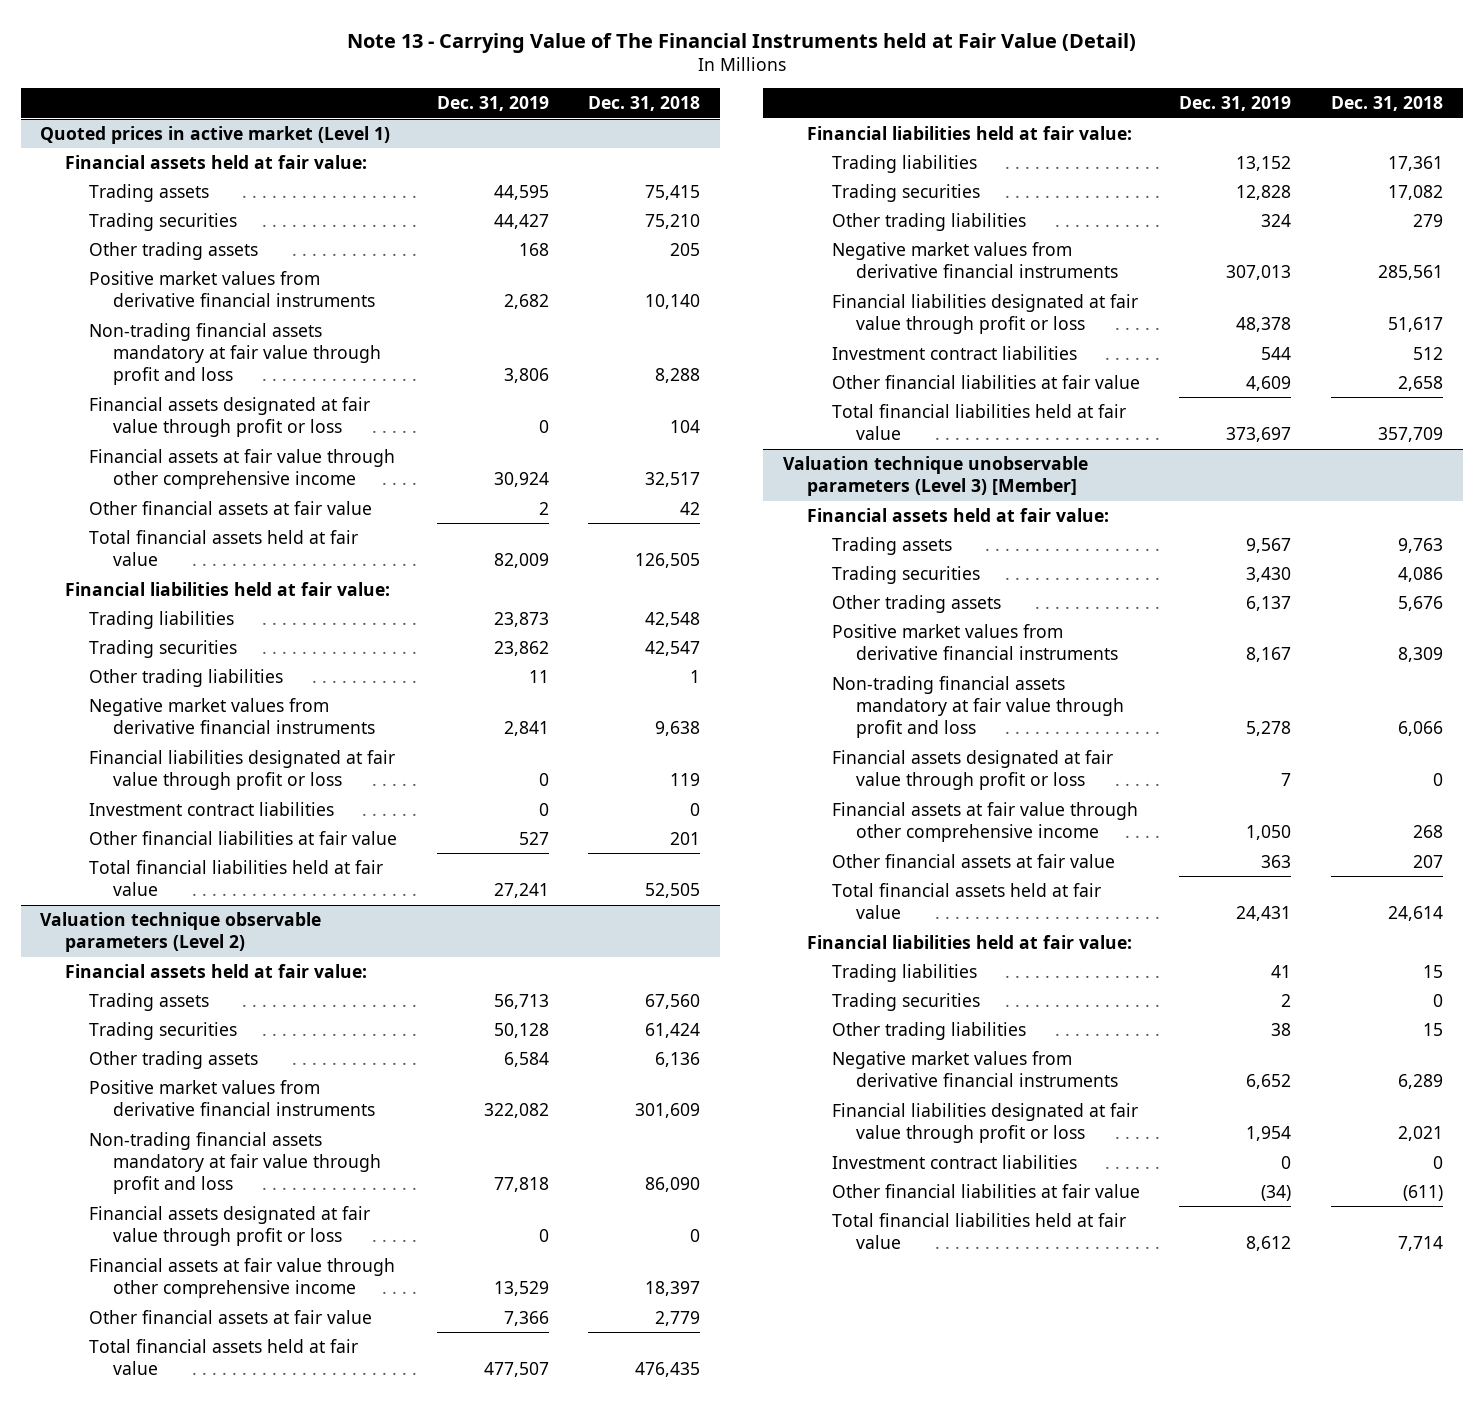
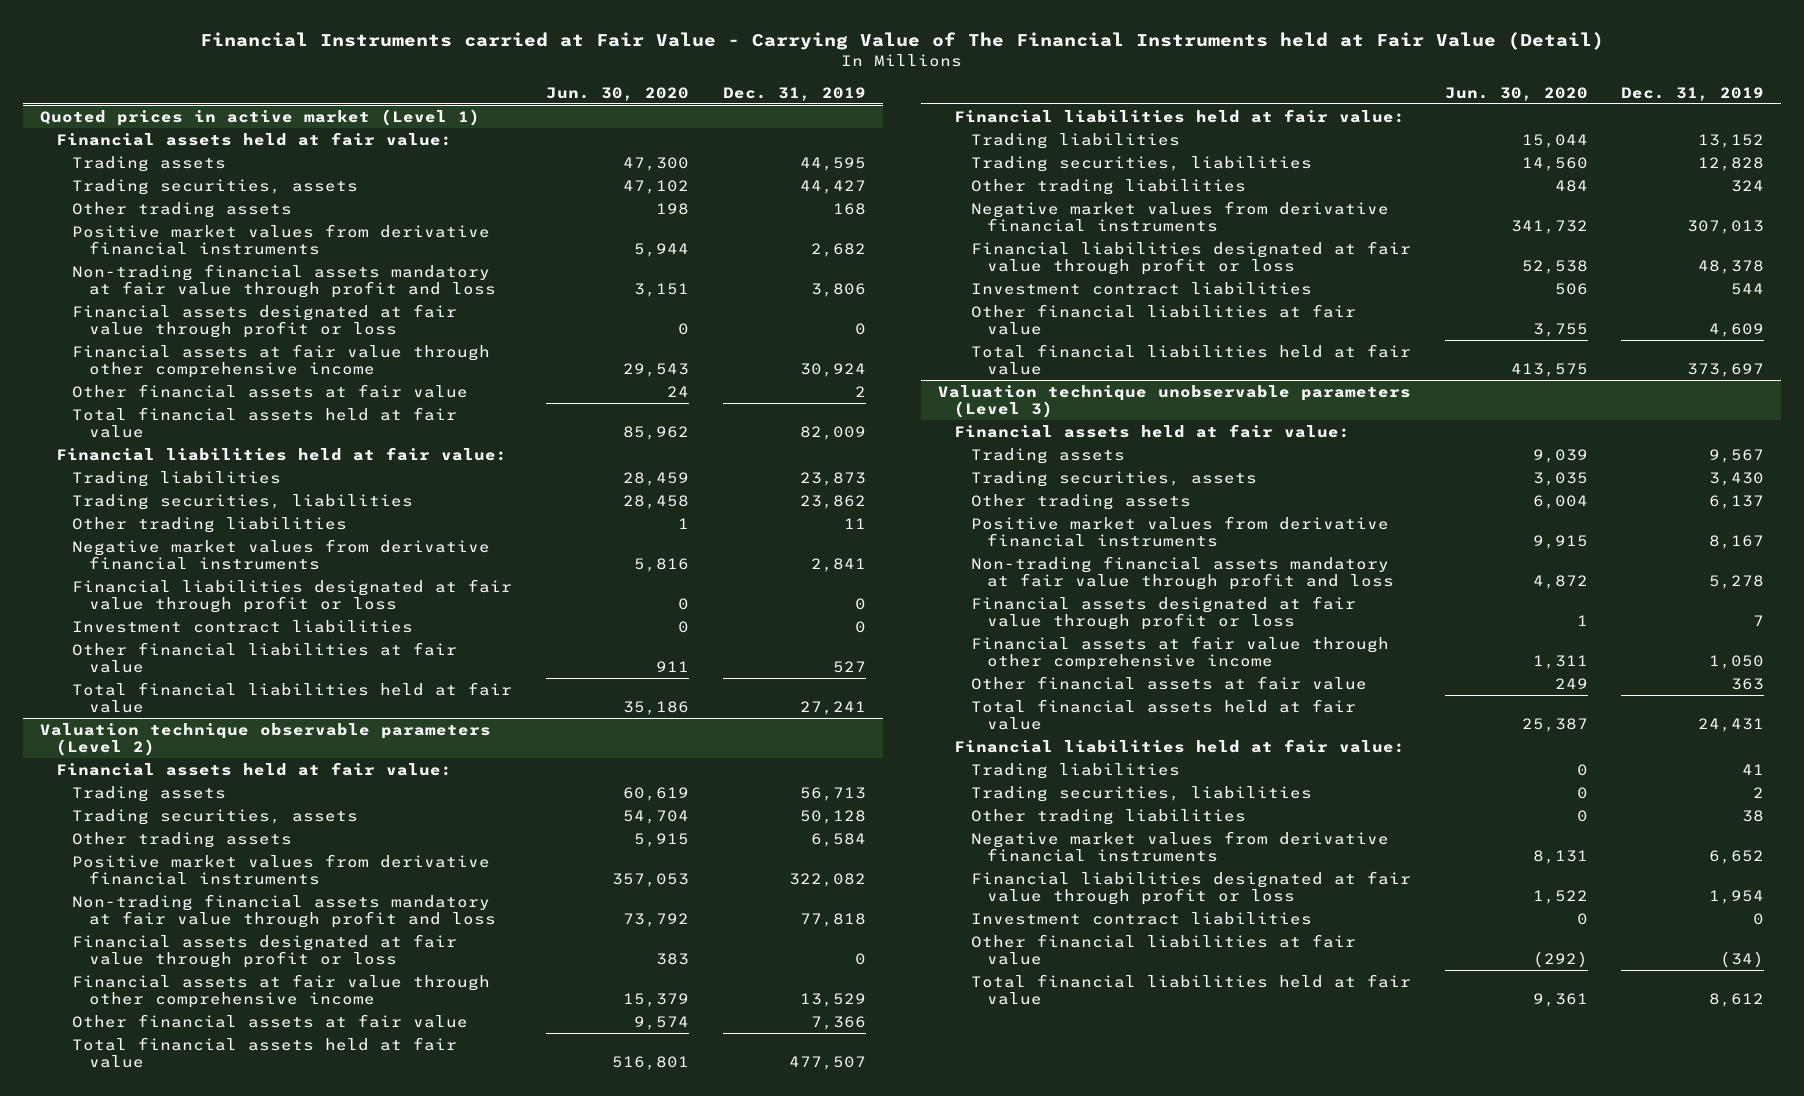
- Note 13 - Carrying Value of The Financial Instruments held at Fair Value (Detail)
+ Financial Instruments carried at Fair Value - Carrying Value of The Financial Instruments held at Fair Value (Detail)
- | Dec. 31, 2019 | Dec. 31, 2018
+ | Jun. 30, 2020 | Dec. 31, 2019
@ Quoted prices in active market (Level 1)
- Trading securities | 44,427 | 75,210
+ Trading securities, assets | 47,102 | 44,427
- Trading securities | 23,862 | 42,547
+ Trading securities, liabilities | 28,458 | 23,862
@ Valuation technique observable parameters (Level 2)
- Trading securities | 50,128 | 61,424
+ Trading securities, assets | 54,704 | 50,128
- Trading securities | 12,828 | 17,082
+ Trading securities, liabilities | 14,560 | 12,828
- Valuation technique unobservable parameters (Level 3) [Member]
+ Valuation technique unobservable parameters (Level 3)
- Trading securities | 3,430 | 4,086
+ Trading securities, assets | 3,035 | 3,430
- Trading securities | 2 | 0
+ Trading securities, liabilities | 0 | 2

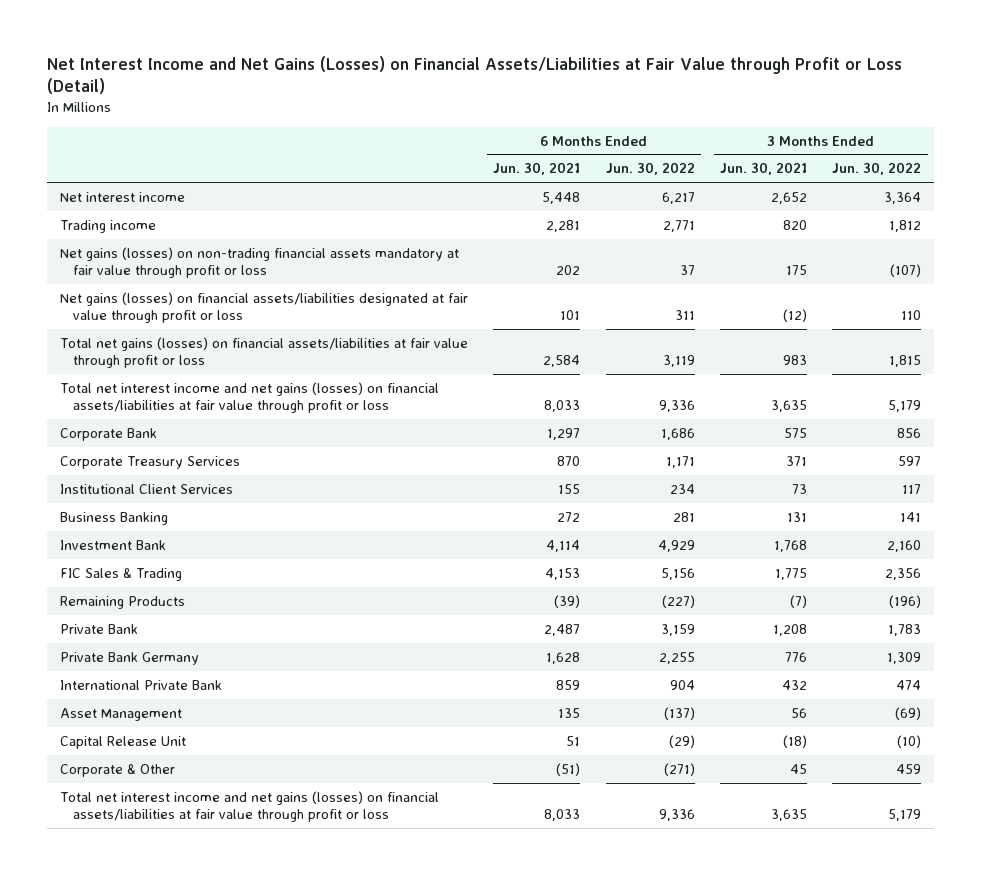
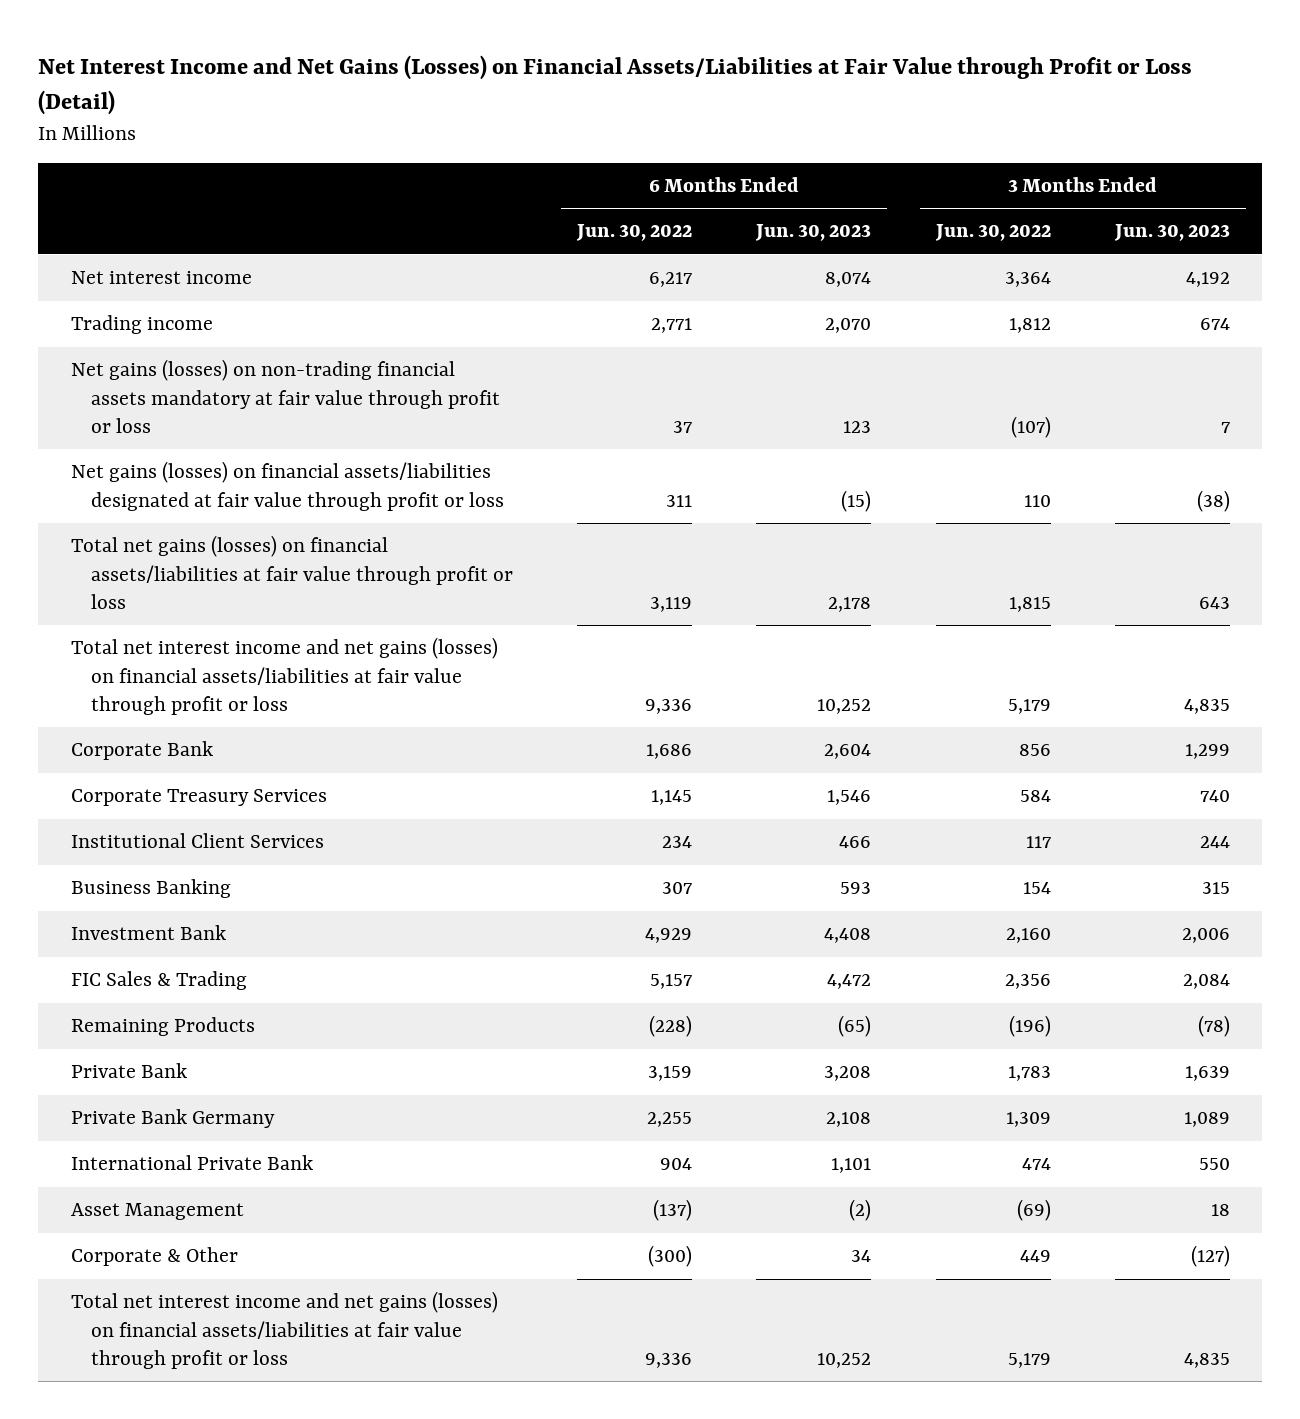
- | 6 Months Ended Jun. 30, 2021 | 6 Months Ended Jun. 30, 2022 | 3 Months Ended Jun. 30, 2021 | 3 Months Ended Jun. 30, 2022
+ | 6 Months Ended Jun. 30, 2022 | 6 Months Ended Jun. 30, 2023 | 3 Months Ended Jun. 30, 2022 | 3 Months Ended Jun. 30, 2023
- Corporate Treasury Services | 870 | 1,171 | 371 | 597
+ Corporate Treasury Services | 1,145 | 1,546 | 584 | 740
- Business Banking | 272 | 281 | 131 | 141
+ Business Banking | 307 | 593 | 154 | 315
- FIC Sales & Trading | 4,153 | 5,156 | 1,775 | 2,356
- Remaining Products | (39) | (227) | (7) | (196)
+ FIC Sales & Trading | 5,157 | 4,472 | 2,356 | 2,084
+ Remaining Products | (228) | (65) | (196) | (78)
- Capital Release Unit | 51 | (29) | (18) | (10)
- Corporate & Other | (51) | (271) | 45 | 459
+ Corporate & Other | (300) | 34 | 449 | (127)

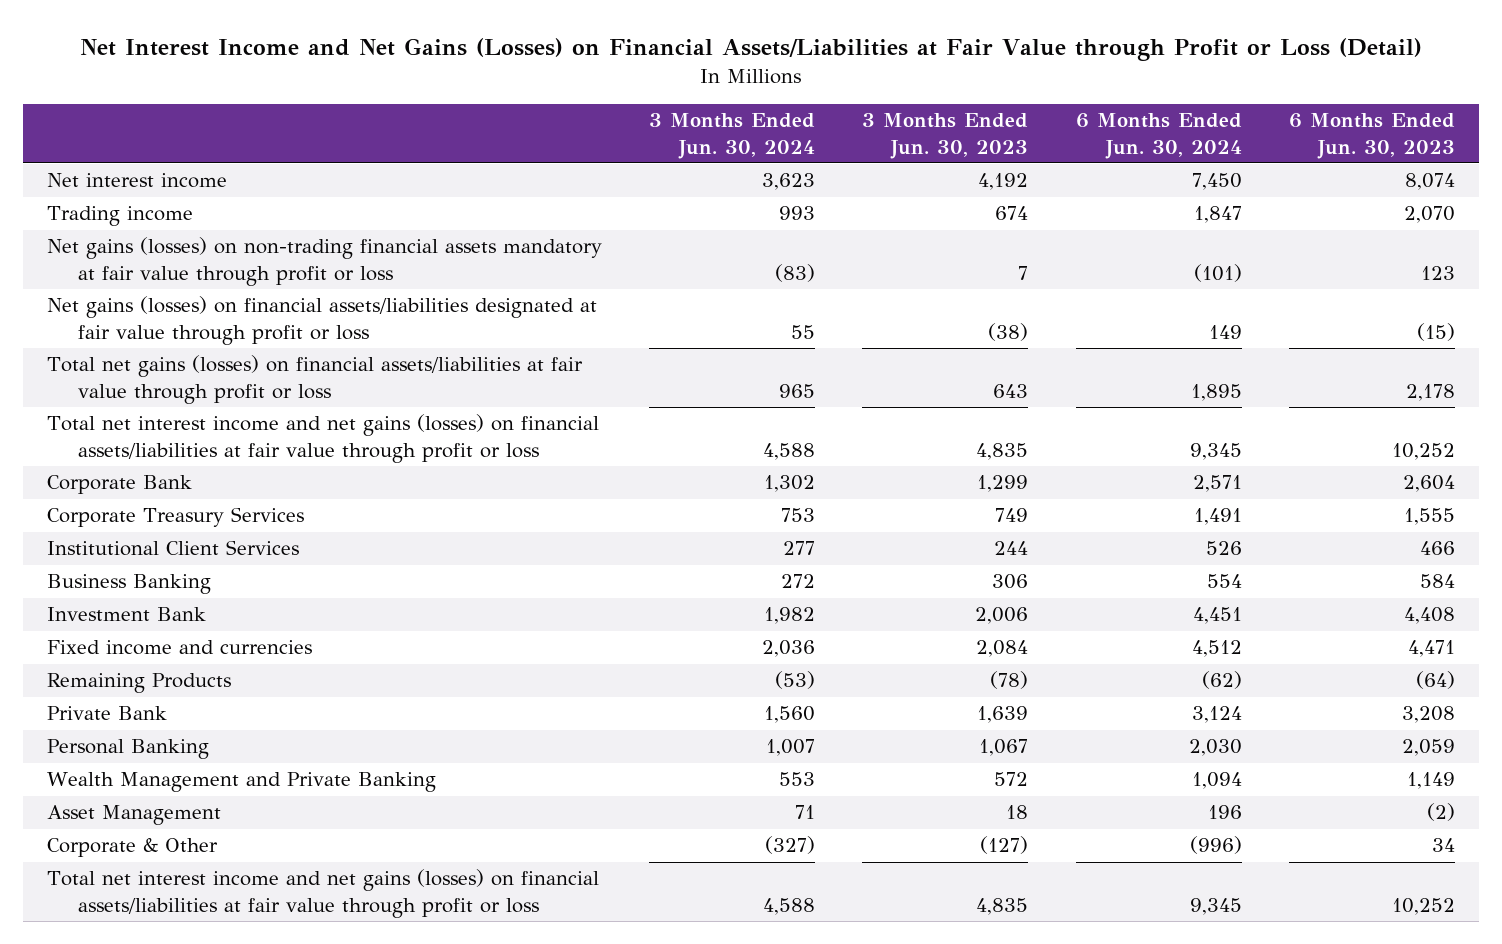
- | 6 Months Ended Jun. 30, 2022 | 6 Months Ended Jun. 30, 2023 | 3 Months Ended Jun. 30, 2022 | 3 Months Ended Jun. 30, 2023
+ | 3 Months Ended Jun. 30, 2024 | 3 Months Ended Jun. 30, 2023 | 6 Months Ended Jun. 30, 2024 | 6 Months Ended Jun. 30, 2023
- Corporate Treasury Services | 1,145 | 1,546 | 584 | 740
+ Corporate Treasury Services | 753 | 749 | 1,491 | 1,555
- Business Banking | 307 | 593 | 154 | 315
+ Business Banking | 272 | 306 | 554 | 584
- FIC Sales & Trading | 5,157 | 4,472 | 2,356 | 2,084
- Remaining Products | (228) | (65) | (196) | (78)
+ Fixed income and currencies | 2,036 | 2,084 | 4,512 | 4,471
+ Remaining Products | (53) | (78) | (62) | (64)
- Private Bank Germany | 2,255 | 2,108 | 1,309 | 1,089
- International Private Bank | 904 | 1,101 | 474 | 550
+ Personal Banking | 1,007 | 1,067 | 2,030 | 2,059
+ Wealth Management and Private Banking | 553 | 572 | 1,094 | 1,149

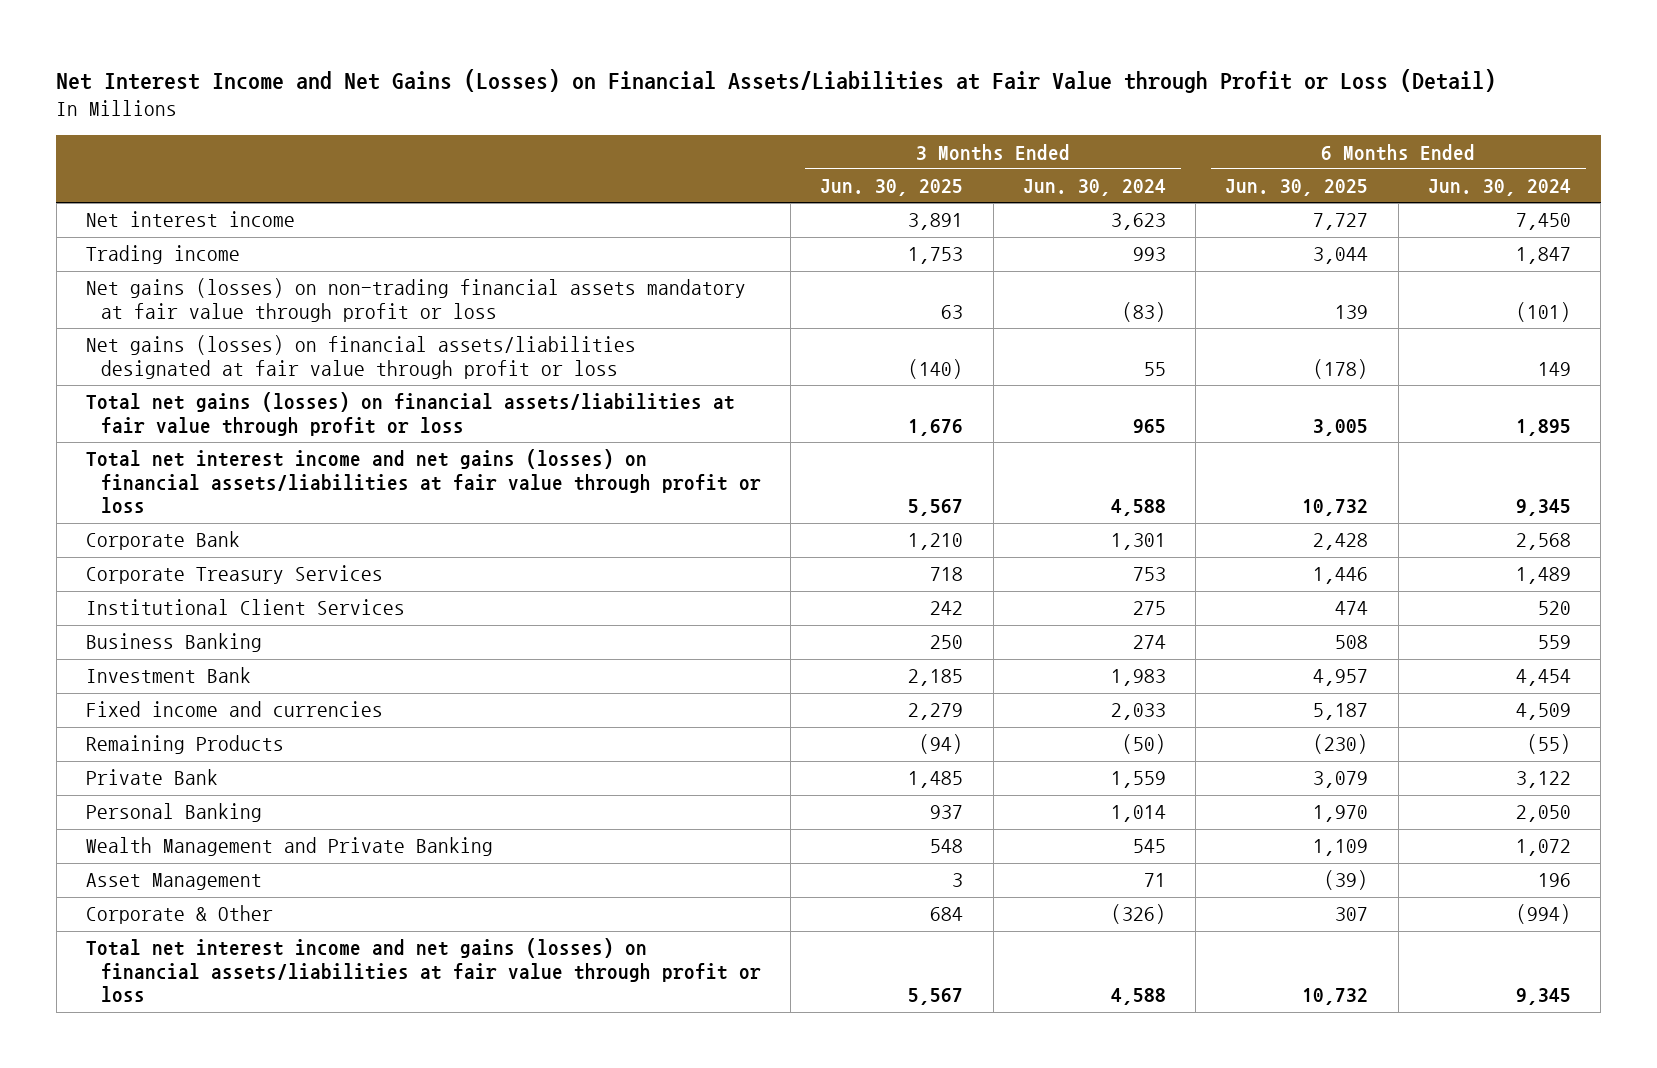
- | 3 Months Ended Jun. 30, 2024 | 3 Months Ended Jun. 30, 2023 | 6 Months Ended Jun. 30, 2024 | 6 Months Ended Jun. 30, 2023
+ | 3 Months Ended Jun. 30, 2025 | 3 Months Ended Jun. 30, 2024 | 6 Months Ended Jun. 30, 2025 | 6 Months Ended Jun. 30, 2024
- Corporate Bank | 1,302 | 1,299 | 2,571 | 2,604
- Corporate Treasury Services | 753 | 749 | 1,491 | 1,555
- Institutional Client Services | 277 | 244 | 526 | 466
- Business Banking | 272 | 306 | 554 | 584
- Investment Bank | 1,982 | 2,006 | 4,451 | 4,408
- Fixed income and currencies | 2,036 | 2,084 | 4,512 | 4,471
- Remaining Products | (53) | (78) | (62) | (64)
- Private Bank | 1,560 | 1,639 | 3,124 | 3,208
- Personal Banking | 1,007 | 1,067 | 2,030 | 2,059
- Wealth Management and Private Banking | 553 | 572 | 1,094 | 1,149
+ Corporate Bank | 1,210 | 1,301 | 2,428 | 2,568
+ Corporate Treasury Services | 718 | 753 | 1,446 | 1,489
+ Institutional Client Services | 242 | 275 | 474 | 520
+ Business Banking | 250 | 274 | 508 | 559
+ Investment Bank | 2,185 | 1,983 | 4,957 | 4,454
+ Fixed income and currencies | 2,279 | 2,033 | 5,187 | 4,509
+ Remaining Products | (94) | (50) | (230) | (55)
+ Private Bank | 1,485 | 1,559 | 3,079 | 3,122
+ Personal Banking | 937 | 1,014 | 1,970 | 2,050
+ Wealth Management and Private Banking | 548 | 545 | 1,109 | 1,072
- Corporate & Other | (327) | (127) | (996) | 34
+ Corporate & Other | 684 | (326) | 307 | (994)

